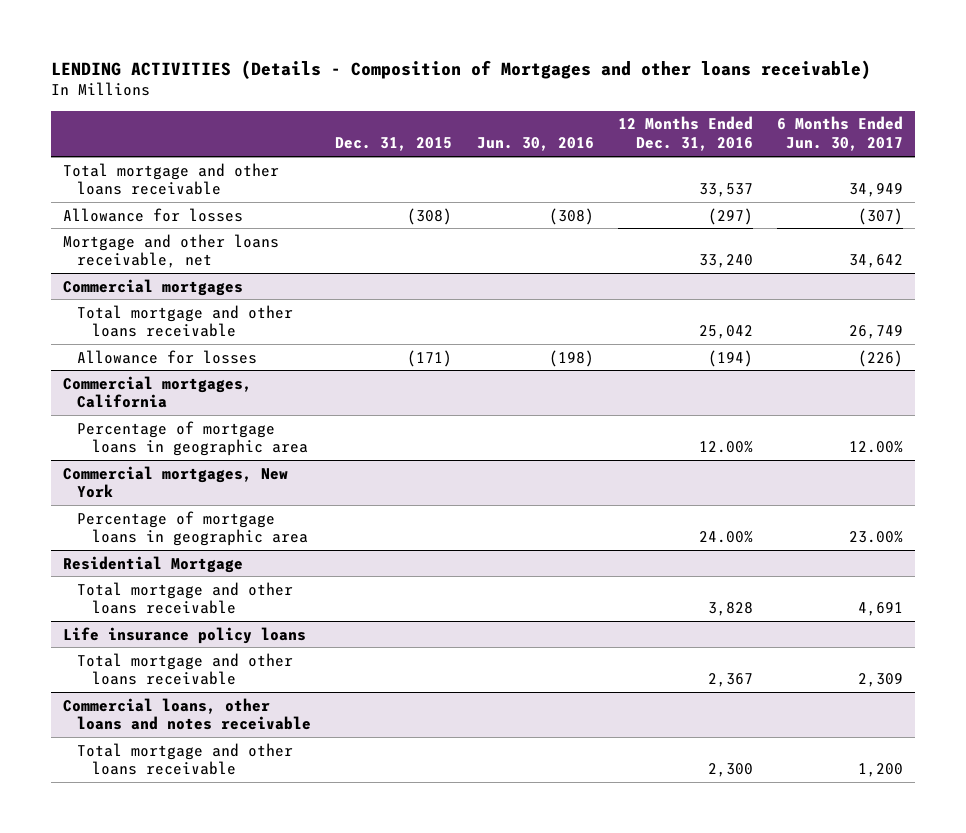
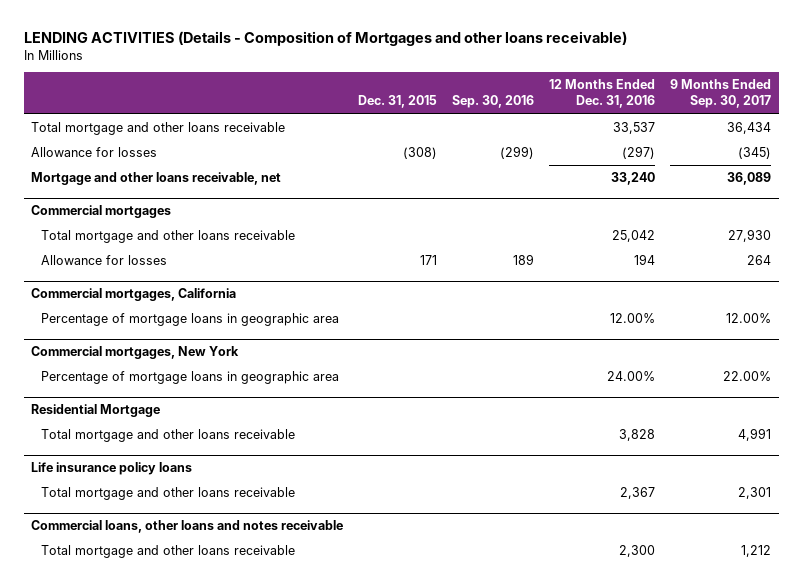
- | Dec. 31, 2015 | Jun. 30, 2016 | 12 Months Ended Dec. 31, 2016 | 6 Months Ended Jun. 30, 2017
+ | Dec. 31, 2015 | Sep. 30, 2016 | 12 Months Ended Dec. 31, 2016 | 9 Months Ended Sep. 30, 2017
@ Commercial mortgages
- Allowance for losses | (171) | (198) | (194) | (226)
+ Allowance for losses | 171 | 189 | 194 | 264

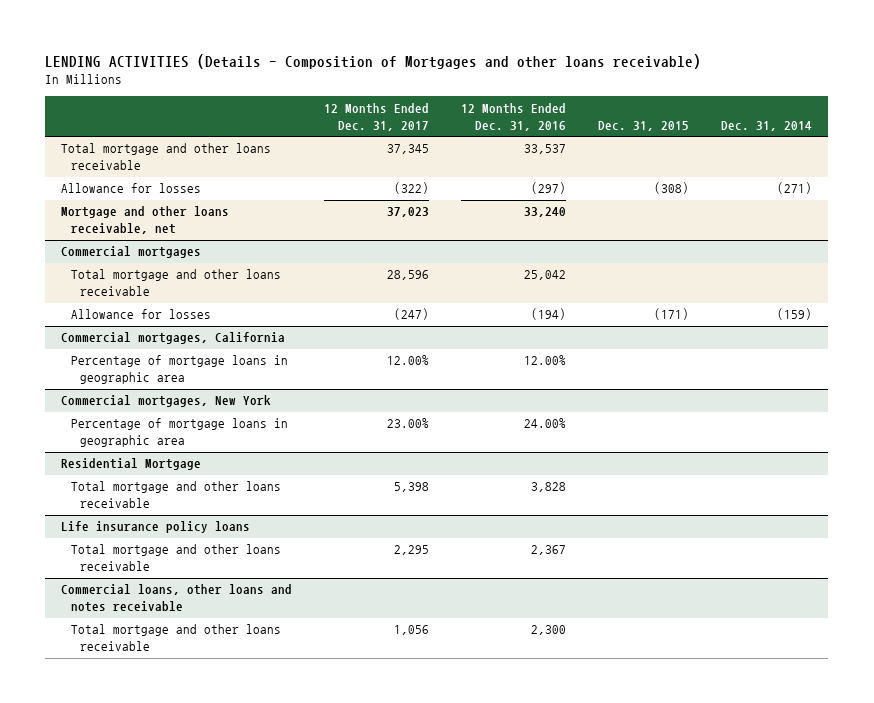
- | Dec. 31, 2015 | Sep. 30, 2016 | 12 Months Ended Dec. 31, 2016 | 9 Months Ended Sep. 30, 2017
+ | 12 Months Ended Dec. 31, 2017 | 12 Months Ended Dec. 31, 2016 | Dec. 31, 2015 | Dec. 31, 2014
@ Commercial mortgages
- Allowance for losses | 171 | 189 | 194 | 264
+ Allowance for losses | (247) | (194) | (171) | (159)

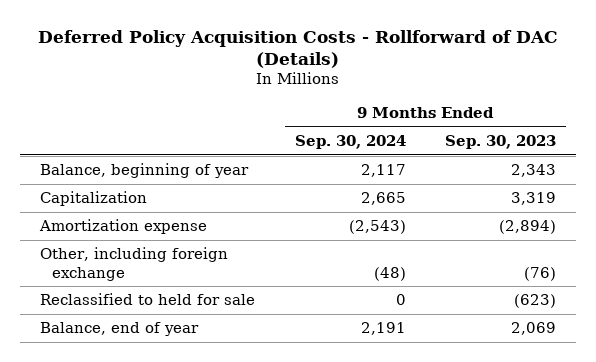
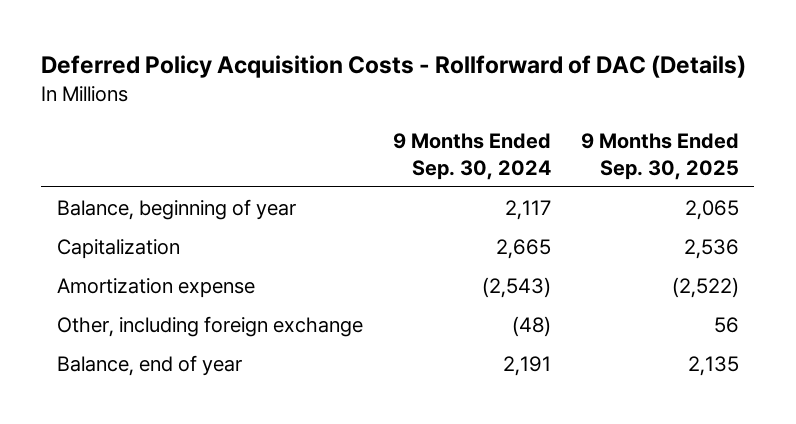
- | 9 Months Ended Sep. 30, 2024 | 9 Months Ended Sep. 30, 2023
+ | 9 Months Ended Sep. 30, 2024 | 9 Months Ended Sep. 30, 2025
- Reclassified to held for sale | 0 | (623)

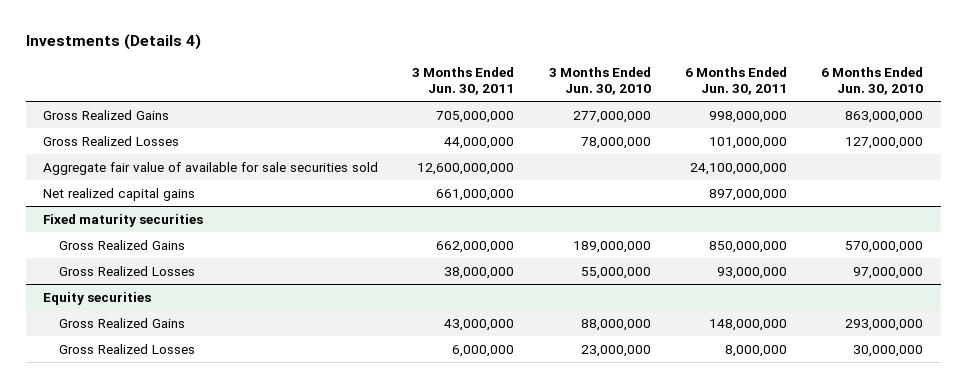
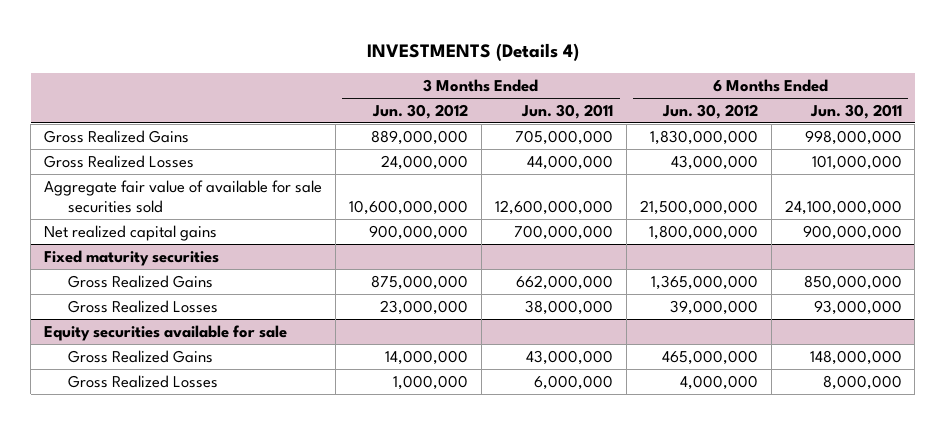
- Investments (Details 4)
+ INVESTMENTS (Details 4)
- | 3 Months Ended Jun. 30, 2011 | 3 Months Ended Jun. 30, 2010 | 6 Months Ended Jun. 30, 2011 | 6 Months Ended Jun. 30, 2010
+ | 3 Months Ended Jun. 30, 2012 | 3 Months Ended Jun. 30, 2011 | 6 Months Ended Jun. 30, 2012 | 6 Months Ended Jun. 30, 2011
- Net realized capital gains | 661,000,000 | | 897,000,000 |
+ Net realized capital gains | 900,000,000 | 700,000,000 | 1,800,000,000 | 900,000,000
- Equity securities
+ Equity securities available for sale

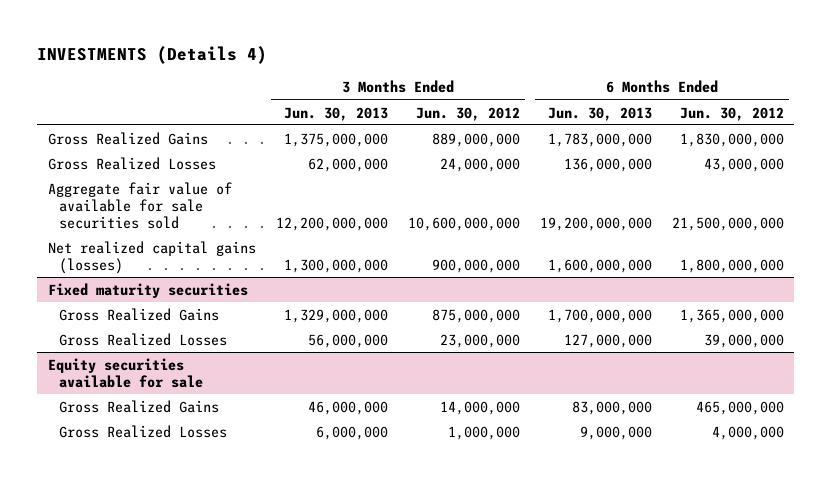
- | 3 Months Ended Jun. 30, 2012 | 3 Months Ended Jun. 30, 2011 | 6 Months Ended Jun. 30, 2012 | 6 Months Ended Jun. 30, 2011
+ | 3 Months Ended Jun. 30, 2013 | 3 Months Ended Jun. 30, 2012 | 6 Months Ended Jun. 30, 2013 | 6 Months Ended Jun. 30, 2012
- Net realized capital gains | 900,000,000 | 700,000,000 | 1,800,000,000 | 900,000,000
+ Net realized capital gains (losses) | 1,300,000,000 | 900,000,000 | 1,600,000,000 | 1,800,000,000

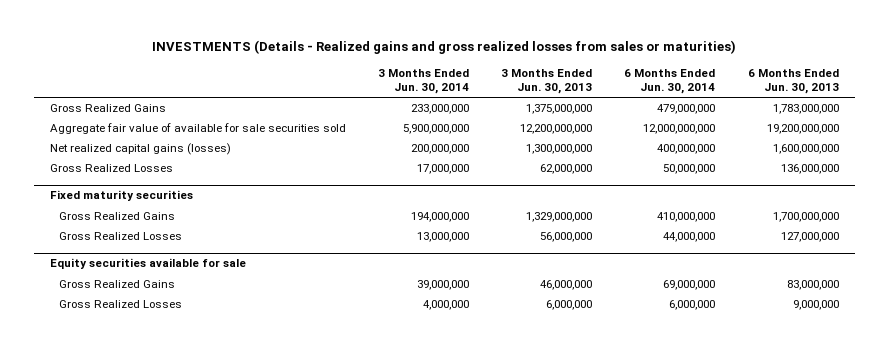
- INVESTMENTS (Details 4)
+ INVESTMENTS (Details - Realized gains and gross realized losses from sales or maturities)
- | 3 Months Ended Jun. 30, 2013 | 3 Months Ended Jun. 30, 2012 | 6 Months Ended Jun. 30, 2013 | 6 Months Ended Jun. 30, 2012
+ | 3 Months Ended Jun. 30, 2014 | 3 Months Ended Jun. 30, 2013 | 6 Months Ended Jun. 30, 2014 | 6 Months Ended Jun. 30, 2013
moved down: Gross Realized Losses | 17,000,000 | 62,000,000 | 50,000,000 | 136,000,000

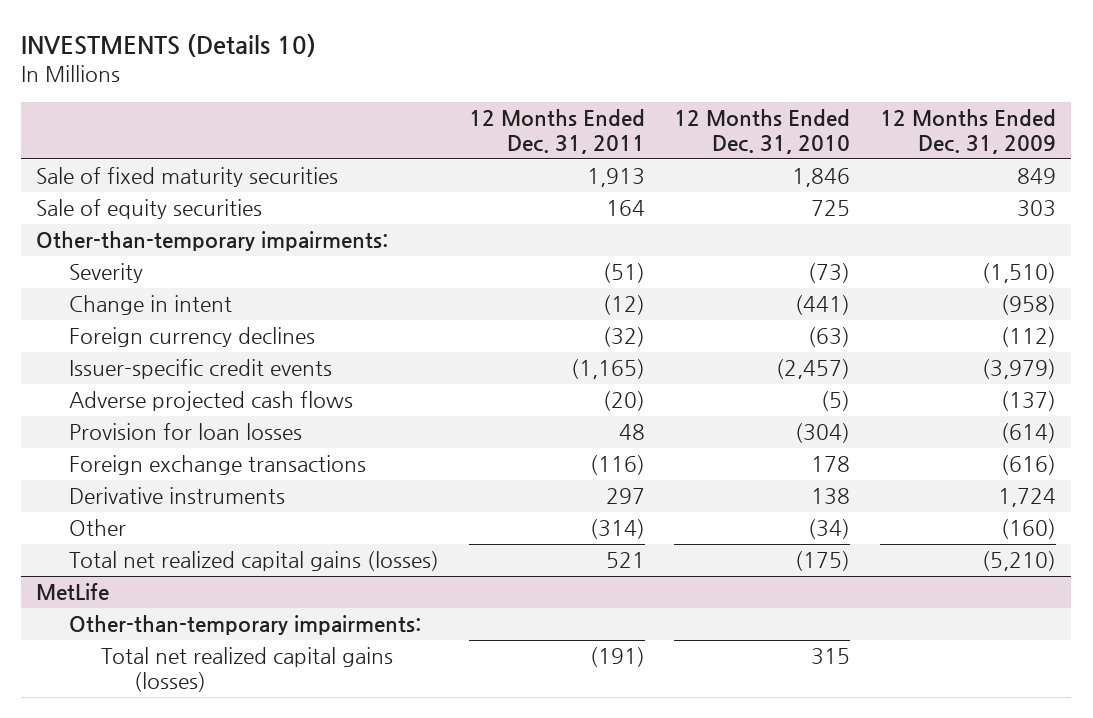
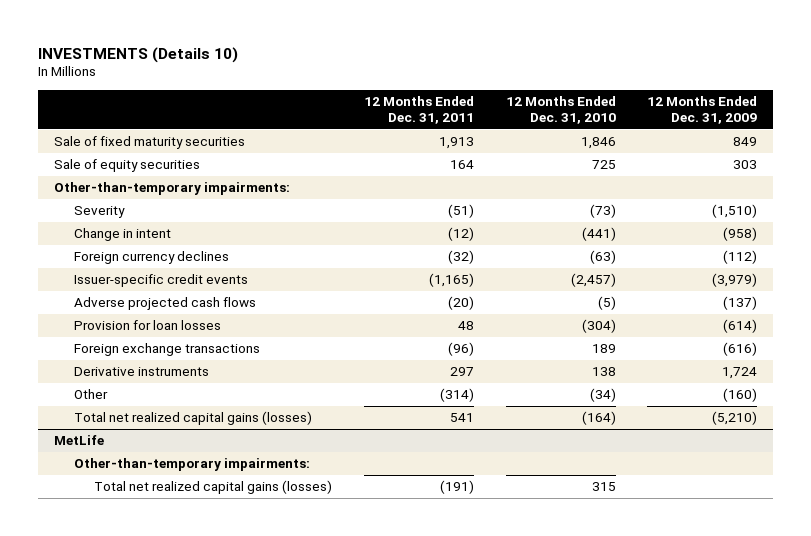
- Foreign exchange transactions | (116) | 178 | (616)
+ Foreign exchange transactions | (96) | 189 | (616)
- Total net realized capital gains (losses) | 521 | (175) | (5,210)
+ Total net realized capital gains (losses) | 541 | (164) | (5,210)

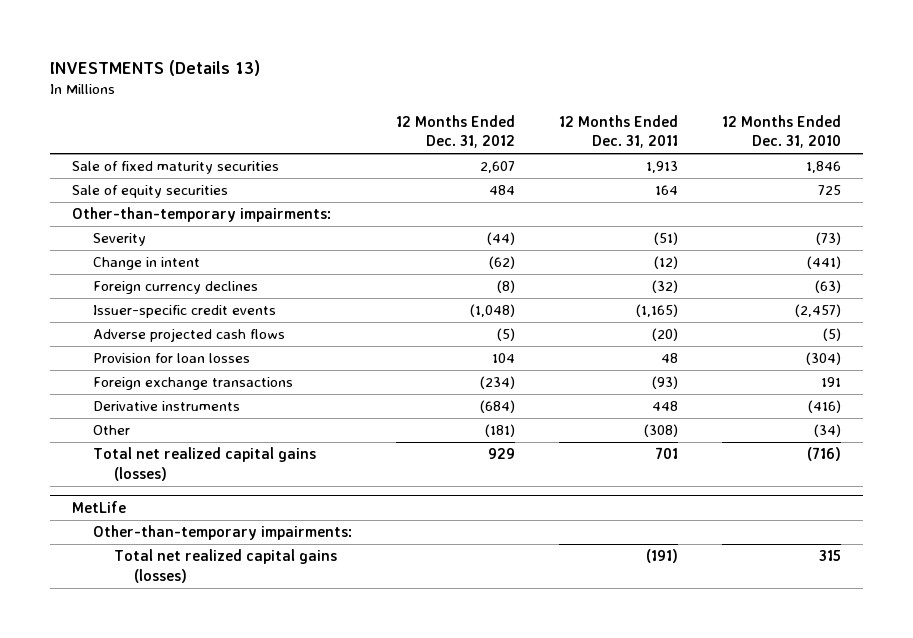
- INVESTMENTS (Details 10)
+ INVESTMENTS (Details 13)
- | 12 Months Ended Dec. 31, 2011 | 12 Months Ended Dec. 31, 2010 | 12 Months Ended Dec. 31, 2009
+ | 12 Months Ended Dec. 31, 2012 | 12 Months Ended Dec. 31, 2011 | 12 Months Ended Dec. 31, 2010
- Foreign exchange transactions | (96) | 189 | (616)
- Derivative instruments | 297 | 138 | 1,724
- Other | (314) | (34) | (160)
- Total net realized capital gains (losses) | 541 | (164) | (5,210)
+ Foreign exchange transactions | (234) | (93) | 191
+ Derivative instruments | (684) | 448 | (416)
+ Other | (181) | (308) | (34)
+ Total net realized capital gains (losses) | 929 | 701 | (716)

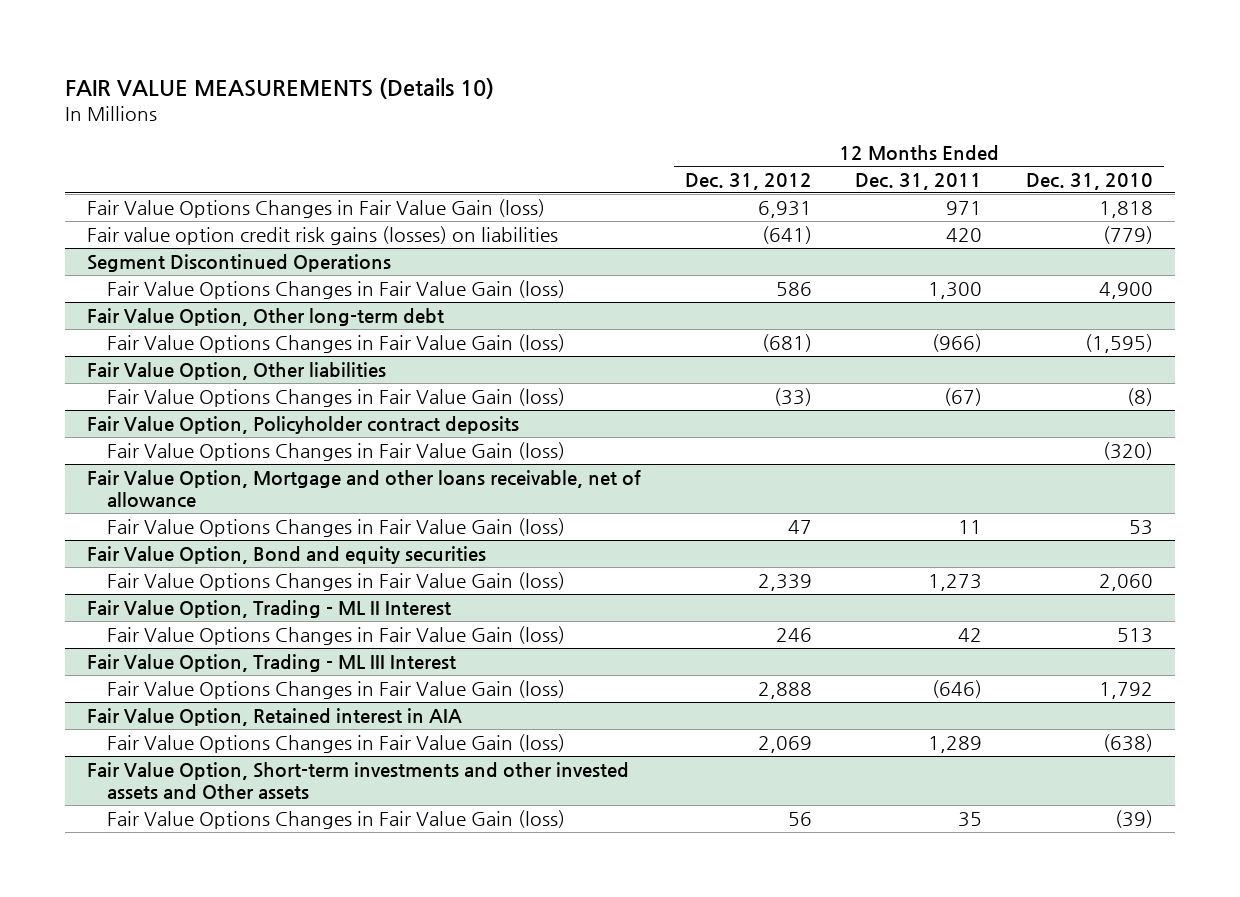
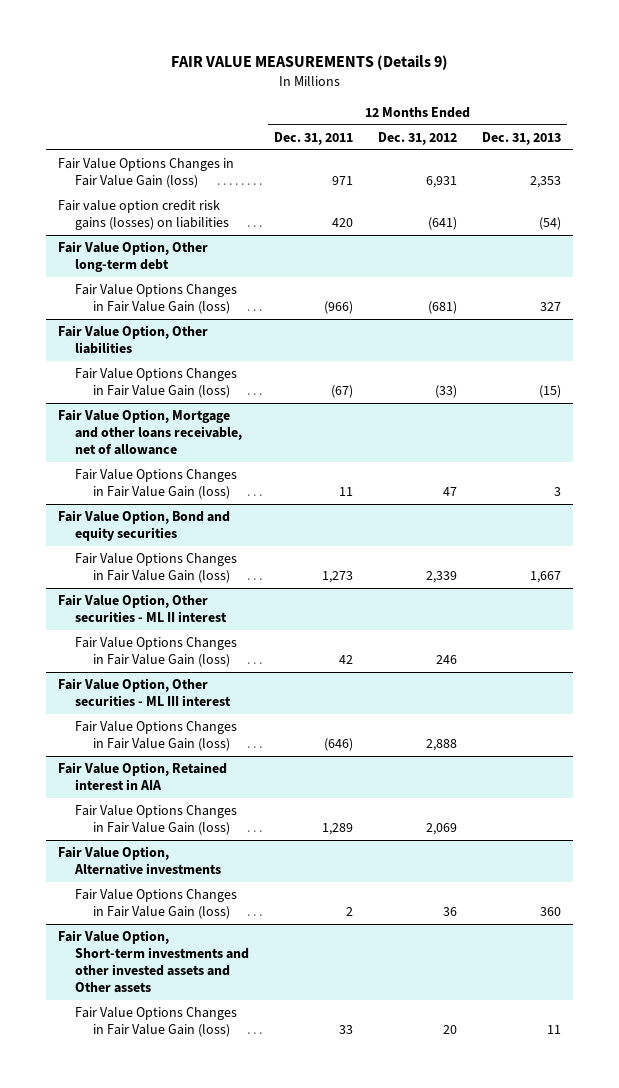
- FAIR VALUE MEASUREMENTS (Details 10)
+ FAIR VALUE MEASUREMENTS (Details 9)
- | 12 Months Ended Dec. 31, 2012 | 12 Months Ended Dec. 31, 2011 | 12 Months Ended Dec. 31, 2010
+ | 12 Months Ended Dec. 31, 2011 | 12 Months Ended Dec. 31, 2012 | 12 Months Ended Dec. 31, 2013
- Segment Discontinued Operations
- Fair Value Options Changes in Fair Value Gain (loss) | 586 | 1,300 | 4,900
- Fair Value Option, Policyholder contract deposits
- Fair Value Options Changes in Fair Value Gain (loss) | | | (320)
- Fair Value Option, Trading - ML II Interest
+ Fair Value Option, Other securities - ML II interest
- Fair Value Option, Trading - ML III Interest
+ Fair Value Option, Other securities - ML III interest
+ Fair Value Option, Alternative investments
+ Fair Value Options Changes in Fair Value Gain (loss) | 2 | 36 | 360
@ Fair Value Option, Short-term investments and other invested assets and Other assets
- Fair Value Options Changes in Fair Value Gain (loss) | 56 | 35 | (39)
+ Fair Value Options Changes in Fair Value Gain (loss) | 33 | 20 | 11

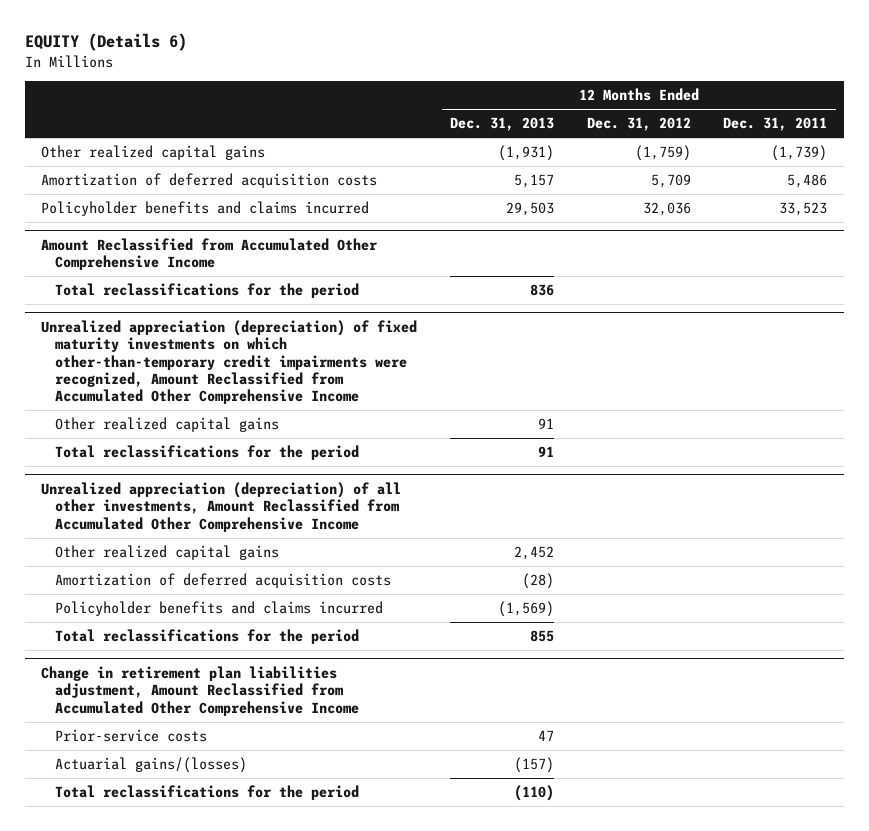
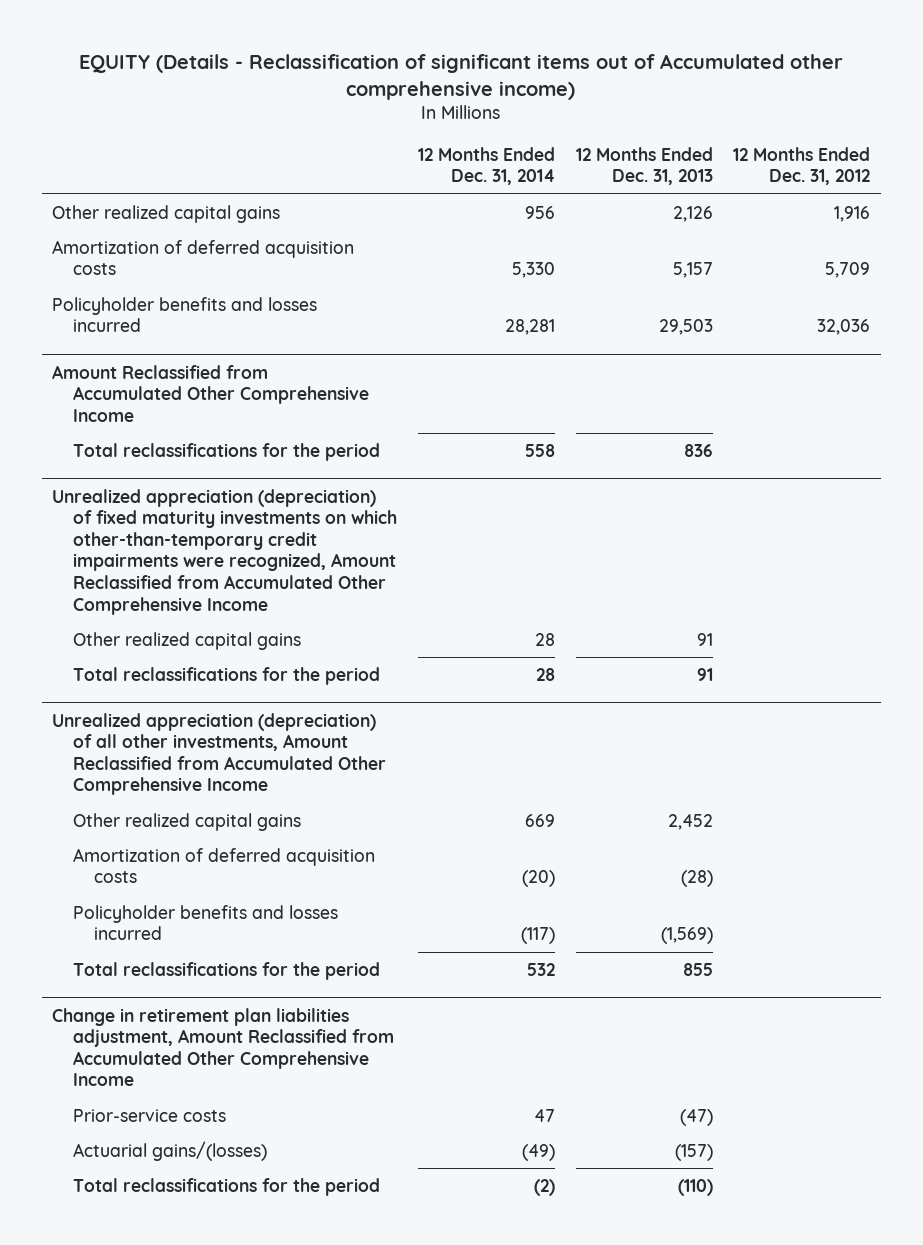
- EQUITY (Details 6)
+ EQUITY (Details - Reclassification of significant items out of Accumulated other comprehensive income)
- | 12 Months Ended Dec. 31, 2013 | 12 Months Ended Dec. 31, 2012 | 12 Months Ended Dec. 31, 2011
+ | 12 Months Ended Dec. 31, 2014 | 12 Months Ended Dec. 31, 2013 | 12 Months Ended Dec. 31, 2012
- Other realized capital gains | (1,931) | (1,759) | (1,739)
+ Other realized capital gains | 956 | 2,126 | 1,916
- Policyholder benefits and claims incurred | 29,503 | 32,036 | 33,523
+ Policyholder benefits and losses incurred | 28,281 | 29,503 | 32,036
@ Unrealized appreciation (depreciation) of all other investments, Amount Reclassified from Accumulated Other Comprehensive Income
- Policyholder benefits and claims incurred | (1,569) | |
+ Policyholder benefits and losses incurred | (117) | (1,569) |
@ Change in retirement plan liabilities adjustment, Amount Reclassified from Accumulated Other Comprehensive Income
- Prior-service costs | 47 | |
+ Prior-service costs | 47 | (47) |

